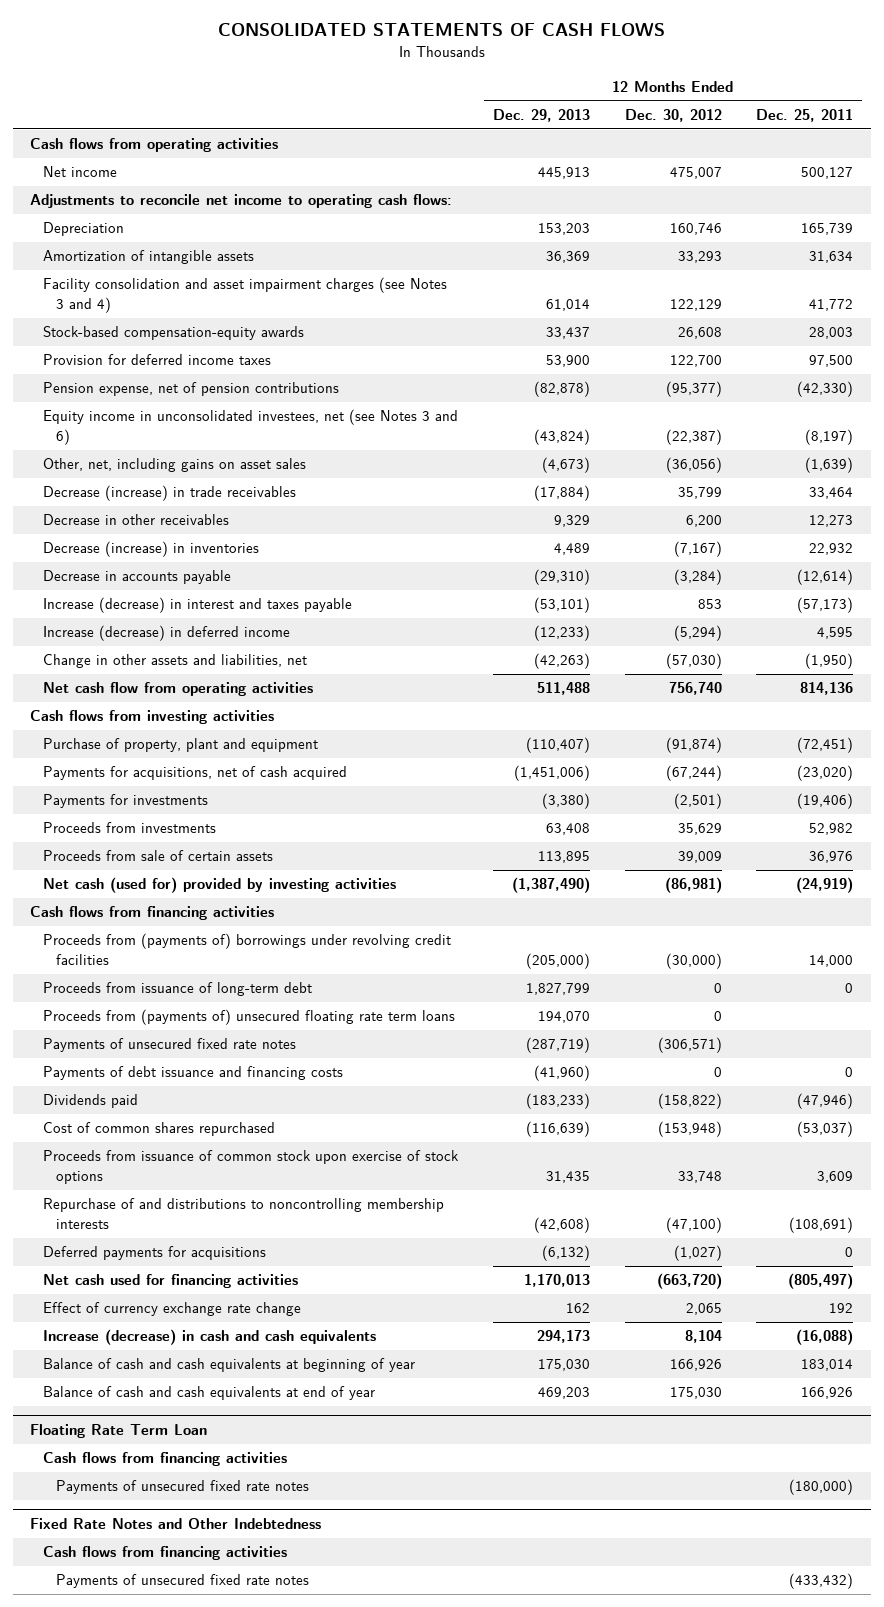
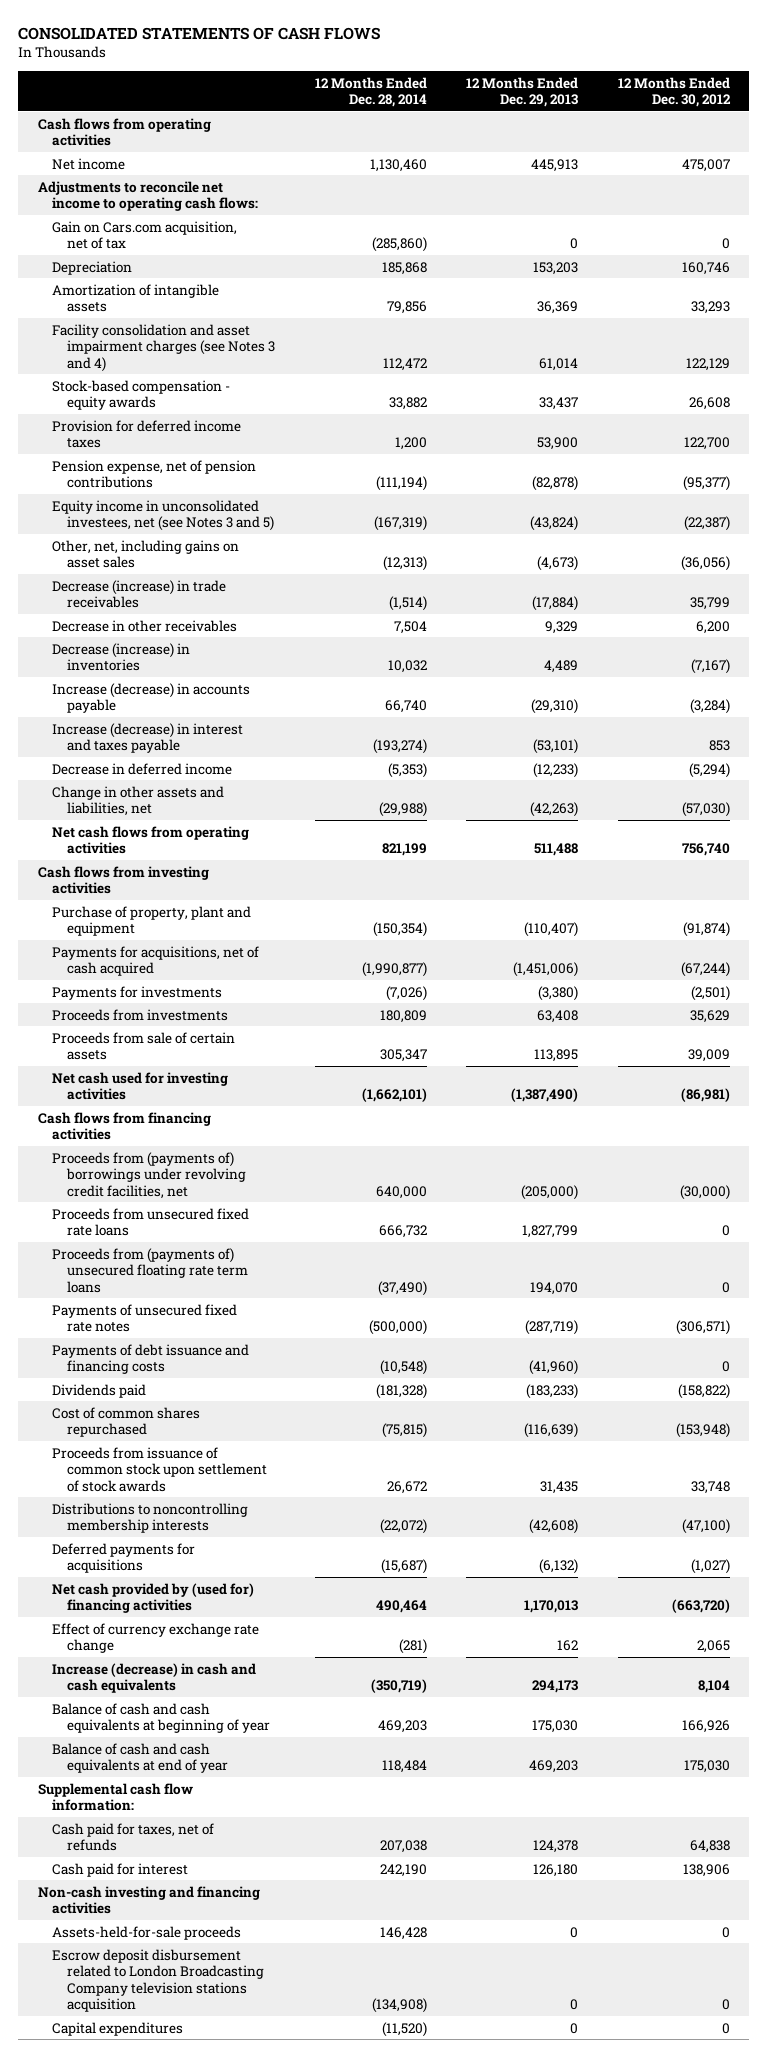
- | 12 Months Ended Dec. 29, 2013 | 12 Months Ended Dec. 30, 2012 | 12 Months Ended Dec. 25, 2011
+ | 12 Months Ended Dec. 28, 2014 | 12 Months Ended Dec. 29, 2013 | 12 Months Ended Dec. 30, 2012
+ Gain on Cars.com acquisition, net of tax | (285,860) | 0 | 0
- Stock-based compensation-equity awards | 33,437 | 26,608 | 28,003
+ Stock-based compensation - equity awards | 33,882 | 33,437 | 26,608
- Equity income in unconsolidated investees, net (see Notes 3 and 6) | (43,824) | (22,387) | (8,197)
+ Equity income in unconsolidated investees, net (see Notes 3 and 5) | (167,319) | (43,824) | (22,387)
- Decrease in accounts payable | (29,310) | (3,284) | (12,614)
+ Increase (decrease) in accounts payable | 66,740 | (29,310) | (3,284)
- Increase (decrease) in deferred income | (12,233) | (5,294) | 4,595
+ Decrease in deferred income | (5,353) | (12,233) | (5,294)
- Net cash flow from operating activities | 511,488 | 756,740 | 814,136
+ Net cash flows from operating activities | 821,199 | 511,488 | 756,740
- Net cash (used for) provided by investing activities | (1,387,490) | (86,981) | (24,919)
+ Net cash used for investing activities | (1,662,101) | (1,387,490) | (86,981)
- Proceeds from (payments of) borrowings under revolving credit facilities | (205,000) | (30,000) | 14,000
- Proceeds from issuance of long-term debt | 1,827,799 | 0 | 0
+ Proceeds from (payments of) borrowings under revolving credit facilities, net | 640,000 | (205,000) | (30,000)
+ Proceeds from unsecured fixed rate loans | 666,732 | 1,827,799 | 0
- Proceeds from issuance of common stock upon exercise of stock options | 31,435 | 33,748 | 3,609
- Repurchase of and distributions to noncontrolling membership interests | (42,608) | (47,100) | (108,691)
+ Proceeds from issuance of common stock upon settlement of stock awards | 26,672 | 31,435 | 33,748
+ Distributions to noncontrolling membership interests | (22,072) | (42,608) | (47,100)
- Net cash used for financing activities | 1,170,013 | (663,720) | (805,497)
+ Net cash provided by (used for) financing activities | 490,464 | 1,170,013 | (663,720)
- Floating Rate Term Loan
- Cash flows from financing activities
- Payments of unsecured fixed rate notes | | | (180,000)
- Fixed Rate Notes and Other Indebtedness
- Cash flows from financing activities
- Payments of unsecured fixed rate notes | | | (433,432)
+ Supplemental cash flow information:
+ Cash paid for taxes, net of refunds | 207,038 | 124,378 | 64,838
+ Cash paid for interest | 242,190 | 126,180 | 138,906
+ Non-cash investing and financing activities
+ Assets-held-for-sale proceeds | 146,428 | 0 | 0
+ Escrow deposit disbursement related to London Broadcasting Company television stations acquisition | (134,908) | 0 | 0
+ Capital expenditures | (11,520) | 0 | 0

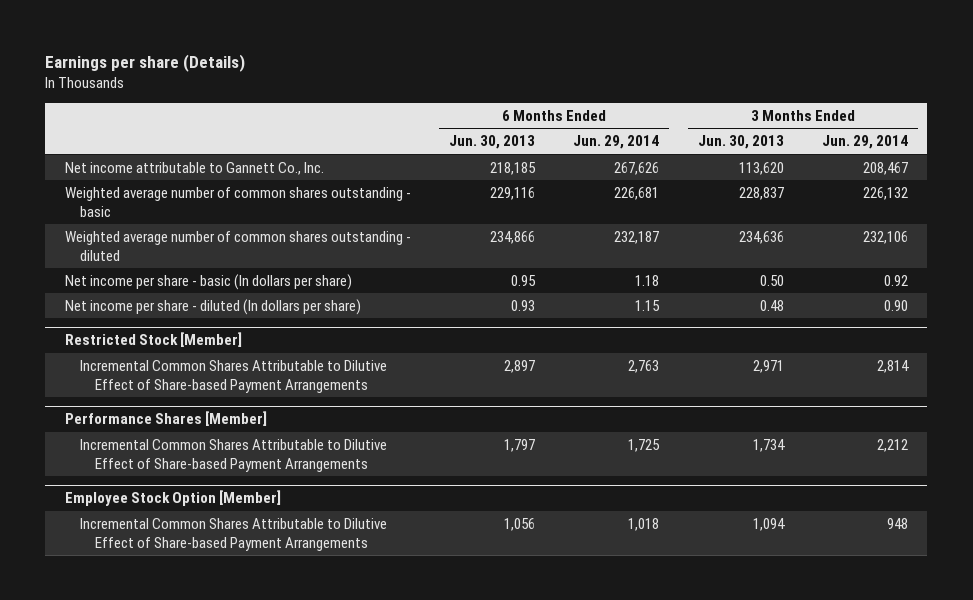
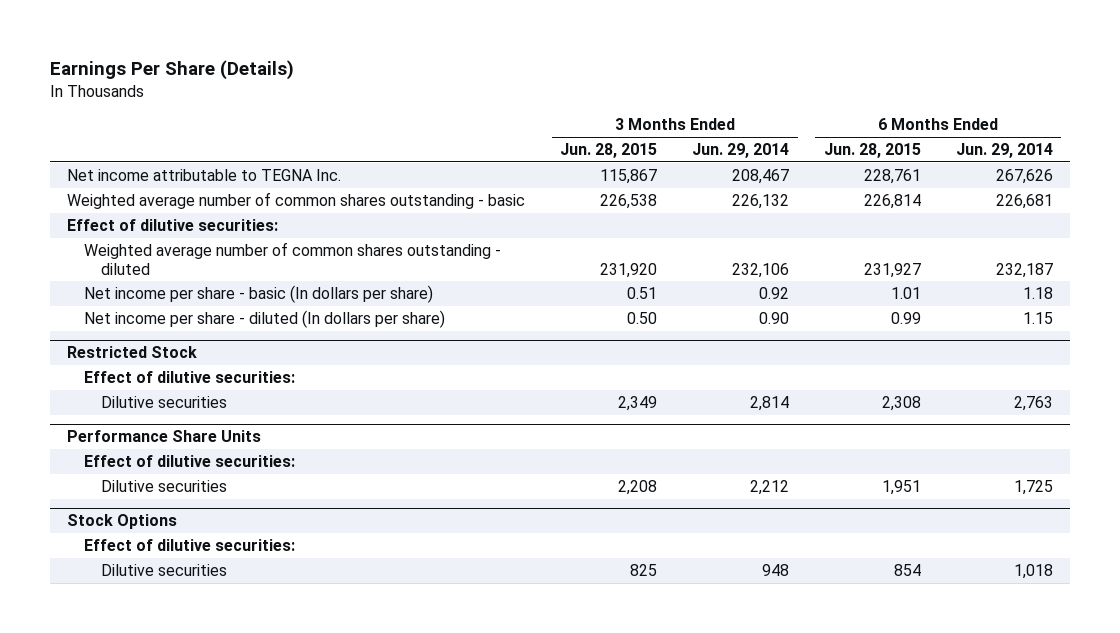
- Earnings per share (Details)
+ Earnings Per Share (Details)
- | 6 Months Ended Jun. 30, 2013 | 6 Months Ended Jun. 29, 2014 | 3 Months Ended Jun. 30, 2013 | 3 Months Ended Jun. 29, 2014
+ | 3 Months Ended Jun. 28, 2015 | 3 Months Ended Jun. 29, 2014 | 6 Months Ended Jun. 28, 2015 | 6 Months Ended Jun. 29, 2014
- Net income attributable to Gannett Co., Inc. | 218,185 | 267,626 | 113,620 | 208,467
+ Net income attributable to TEGNA Inc. | 115,867 | 208,467 | 228,761 | 267,626
+ Effect of dilutive securities:
- Restricted Stock [Member]
- Incremental Common Shares Attributable to Dilutive Effect of Share-based Payment Arrangements | 2,897 | 2,763 | 2,971 | 2,814
- Performance Shares [Member]
- Incremental Common Shares Attributable to Dilutive Effect of Share-based Payment Arrangements | 1,797 | 1,725 | 1,734 | 2,212
- Employee Stock Option [Member]
- Incremental Common Shares Attributable to Dilutive Effect of Share-based Payment Arrangements | 1,056 | 1,018 | 1,094 | 948
+ Restricted Stock
+ Effect of dilutive securities:
+ Dilutive securities | 2,349 | 2,814 | 2,308 | 2,763
+ Performance Share Units
+ Effect of dilutive securities:
+ Dilutive securities | 2,208 | 2,212 | 1,951 | 1,725
+ Stock Options
+ Effect of dilutive securities:
+ Dilutive securities | 825 | 948 | 854 | 1,018

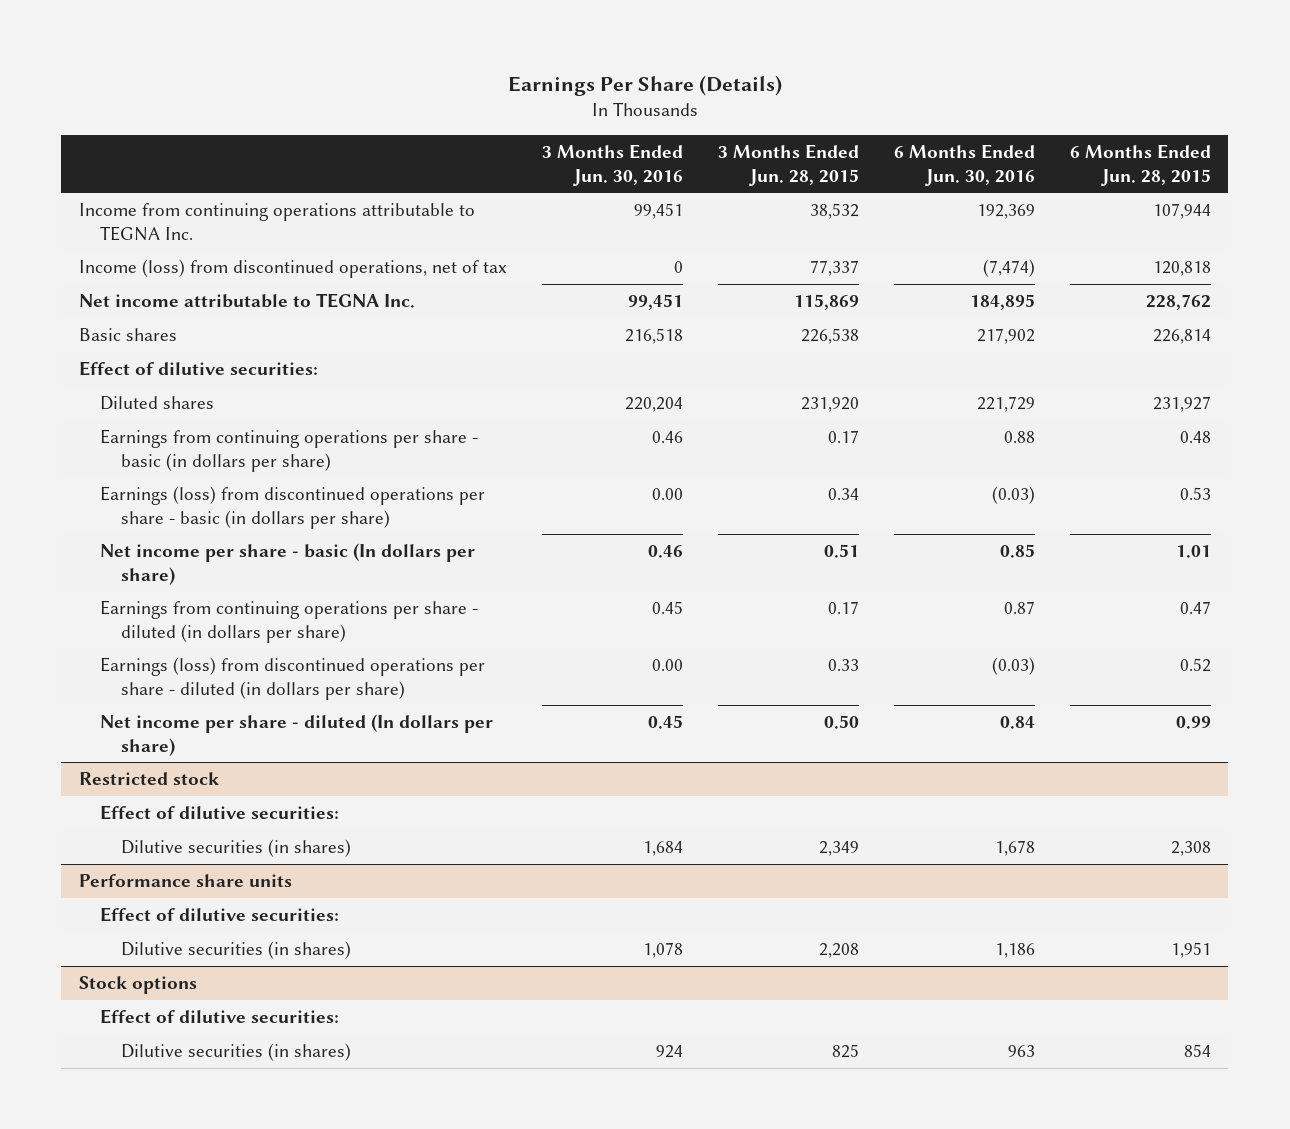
- | 3 Months Ended Jun. 28, 2015 | 3 Months Ended Jun. 29, 2014 | 6 Months Ended Jun. 28, 2015 | 6 Months Ended Jun. 29, 2014
+ | 3 Months Ended Jun. 30, 2016 | 3 Months Ended Jun. 28, 2015 | 6 Months Ended Jun. 30, 2016 | 6 Months Ended Jun. 28, 2015
- Net income attributable to TEGNA Inc. | 115,867 | 208,467 | 228,761 | 267,626
- Weighted average number of common shares outstanding - basic | 226,538 | 226,132 | 226,814 | 226,681
+ Income from continuing operations attributable to TEGNA Inc. | 99,451 | 38,532 | 192,369 | 107,944
+ Income (loss) from discontinued operations, net of tax | 0 | 77,337 | (7,474) | 120,818
+ Net income attributable to TEGNA Inc. | 99,451 | 115,869 | 184,895 | 228,762
+ Basic shares | 216,518 | 226,538 | 217,902 | 226,814
- Weighted average number of common shares outstanding - diluted | 231,920 | 232,106 | 231,927 | 232,187
+ Diluted shares | 220,204 | 231,920 | 221,729 | 231,927
+ Earnings from continuing operations per share - basic (in dollars per share) | 0.46 | 0.17 | 0.88 | 0.48
+ Earnings (loss) from discontinued operations per share - basic (in dollars per share) | 0.00 | 0.34 | (0.03) | 0.53
+ Earnings from continuing operations per share - diluted (in dollars per share) | 0.45 | 0.17 | 0.87 | 0.47
+ Earnings (loss) from discontinued operations per share - diluted (in dollars per share) | 0.00 | 0.33 | (0.03) | 0.52
- Restricted Stock
+ Restricted stock
- Dilutive securities | 2,349 | 2,814 | 2,308 | 2,763
- Performance Share Units
+ Dilutive securities (in shares) | 1,684 | 2,349 | 1,678 | 2,308
+ Performance share units
- Dilutive securities | 2,208 | 2,212 | 1,951 | 1,725
- Stock Options
+ Dilutive securities (in shares) | 1,078 | 2,208 | 1,186 | 1,951
+ Stock options
- Dilutive securities | 825 | 948 | 854 | 1,018
+ Dilutive securities (in shares) | 924 | 825 | 963 | 854

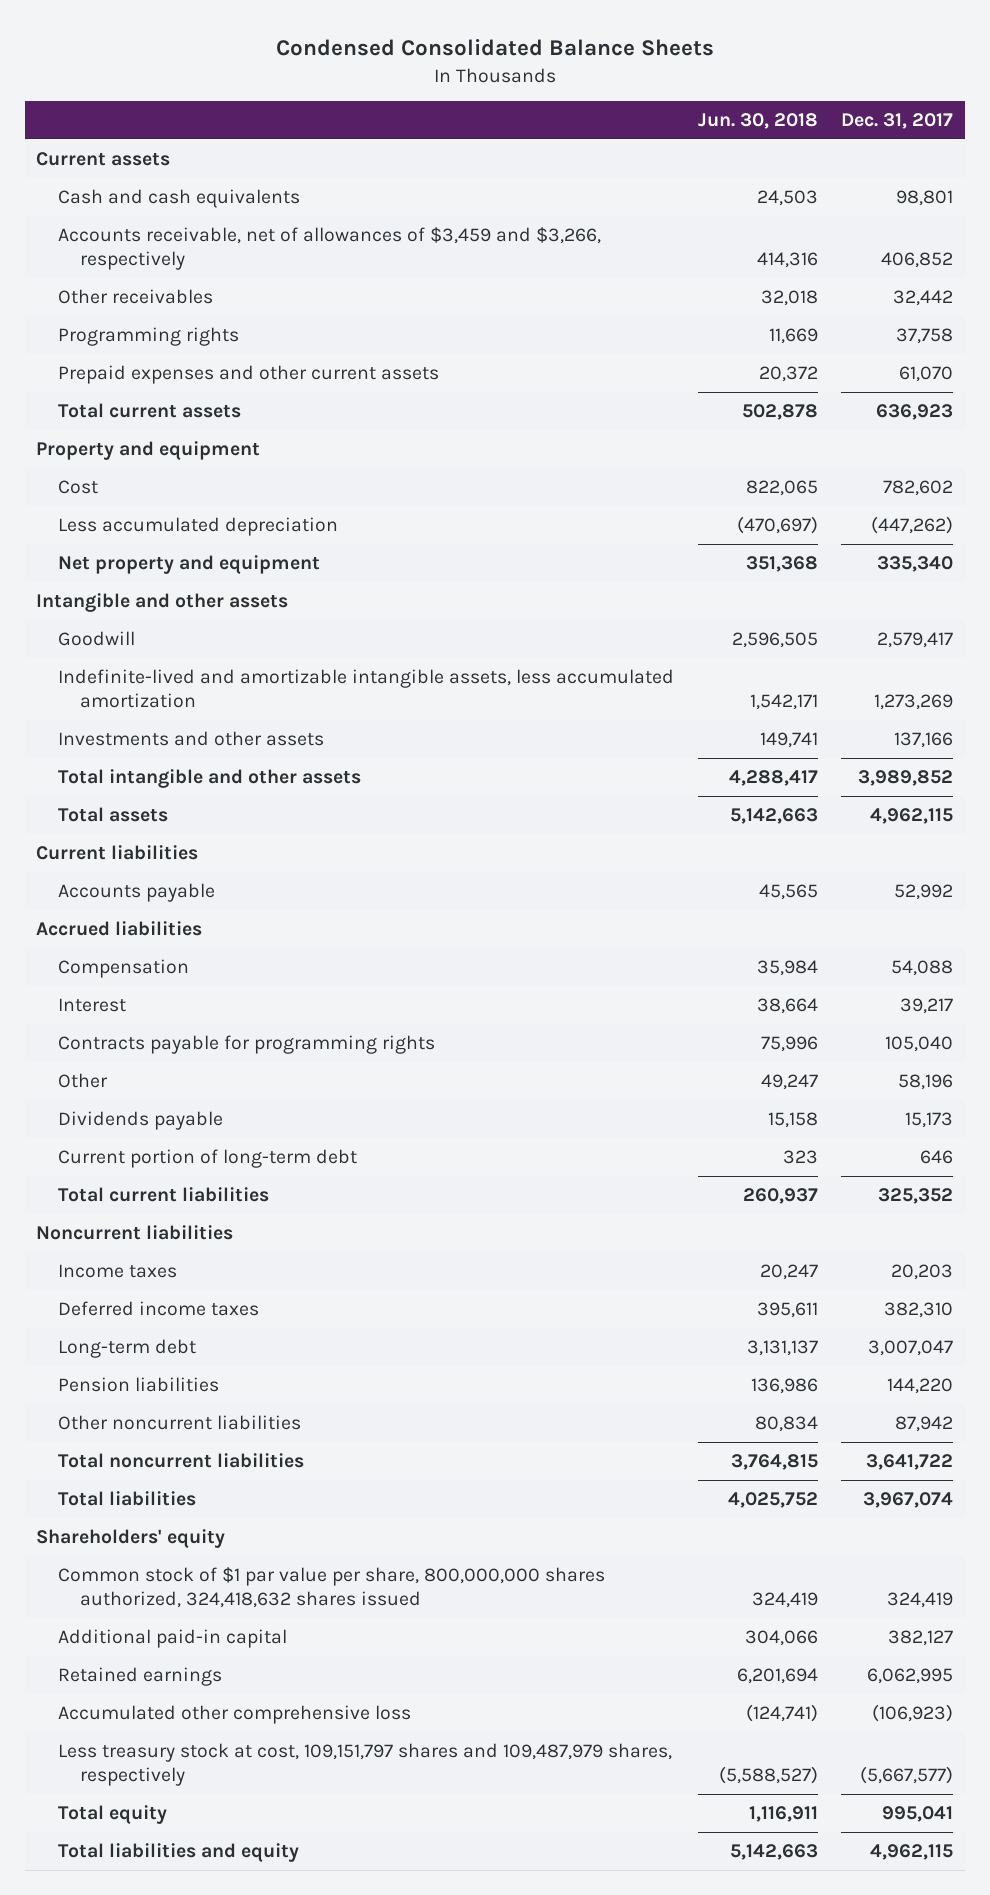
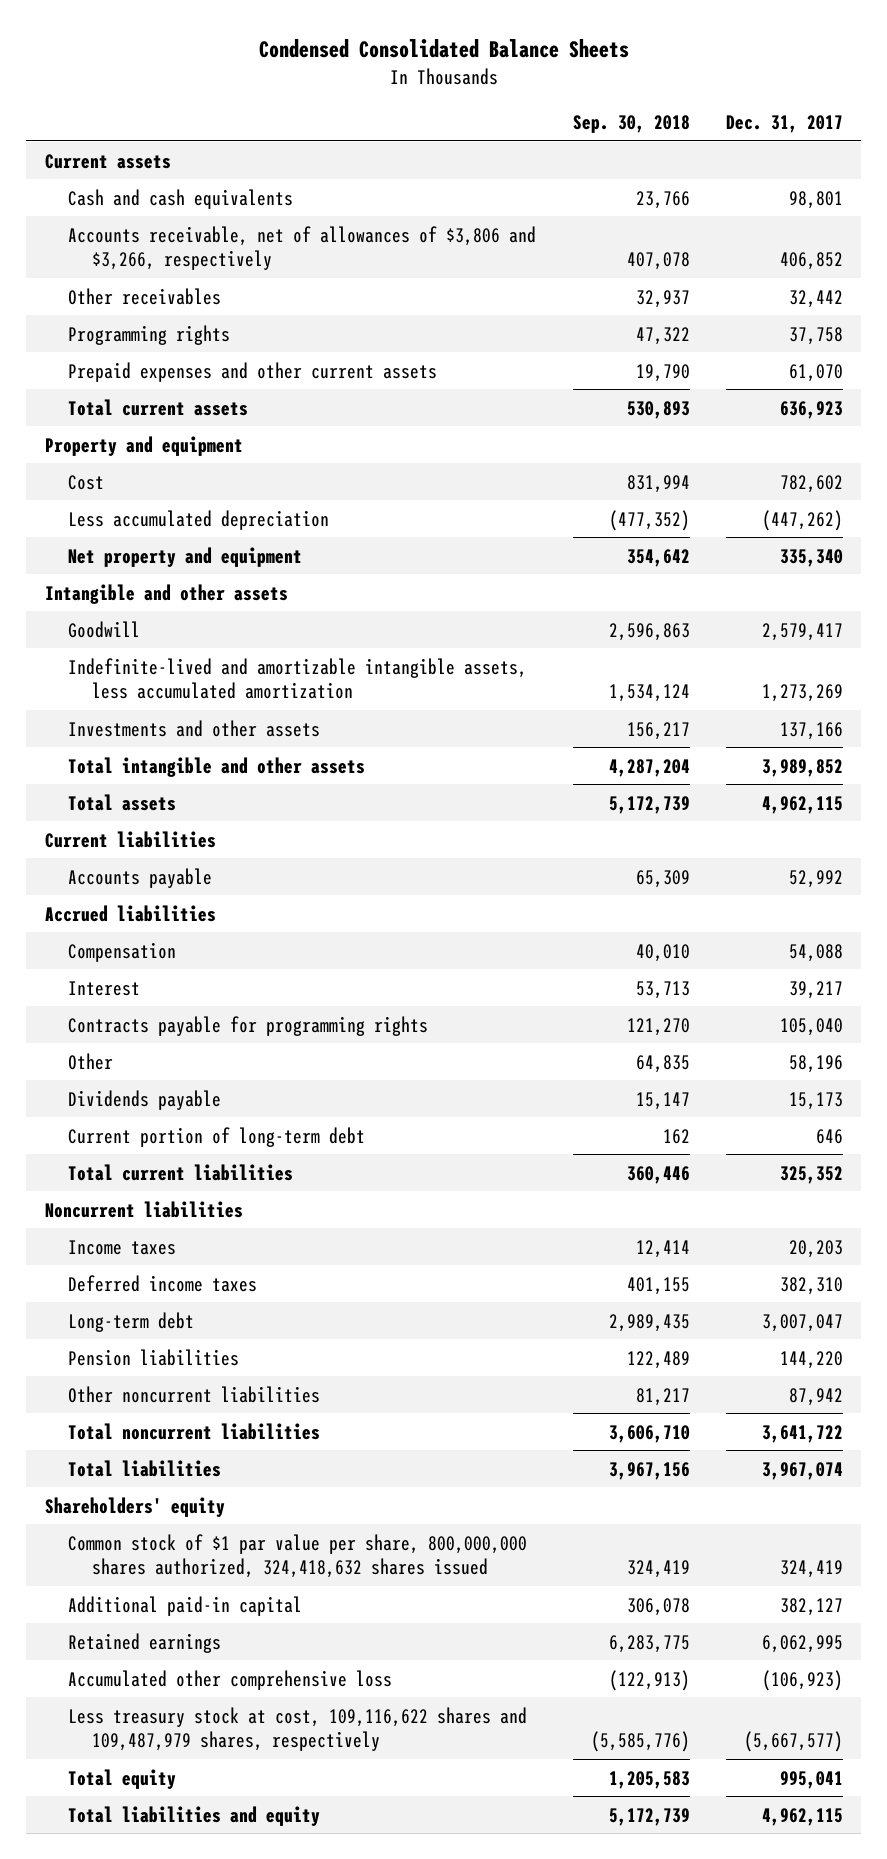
- | Jun. 30, 2018 | Dec. 31, 2017
+ | Sep. 30, 2018 | Dec. 31, 2017
- Accounts receivable, net of allowances of $3,459 and $3,266, respectively | 414,316 | 406,852
+ Accounts receivable, net of allowances of $3,806 and $3,266, respectively | 407,078 | 406,852
- Less treasury stock at cost, 109,151,797 shares and 109,487,979 shares, respectively | (5,588,527) | (5,667,577)
+ Less treasury stock at cost, 109,116,622 shares and 109,487,979 shares, respectively | (5,585,776) | (5,667,577)

